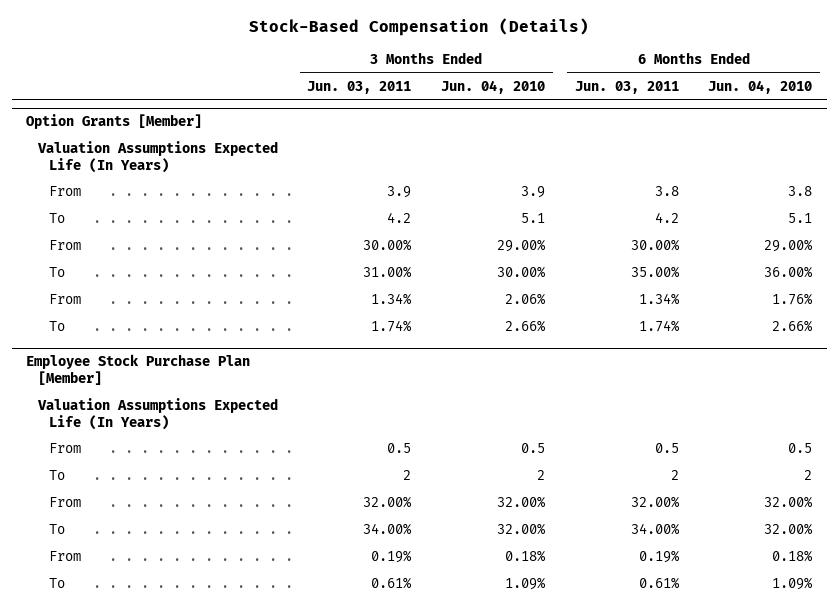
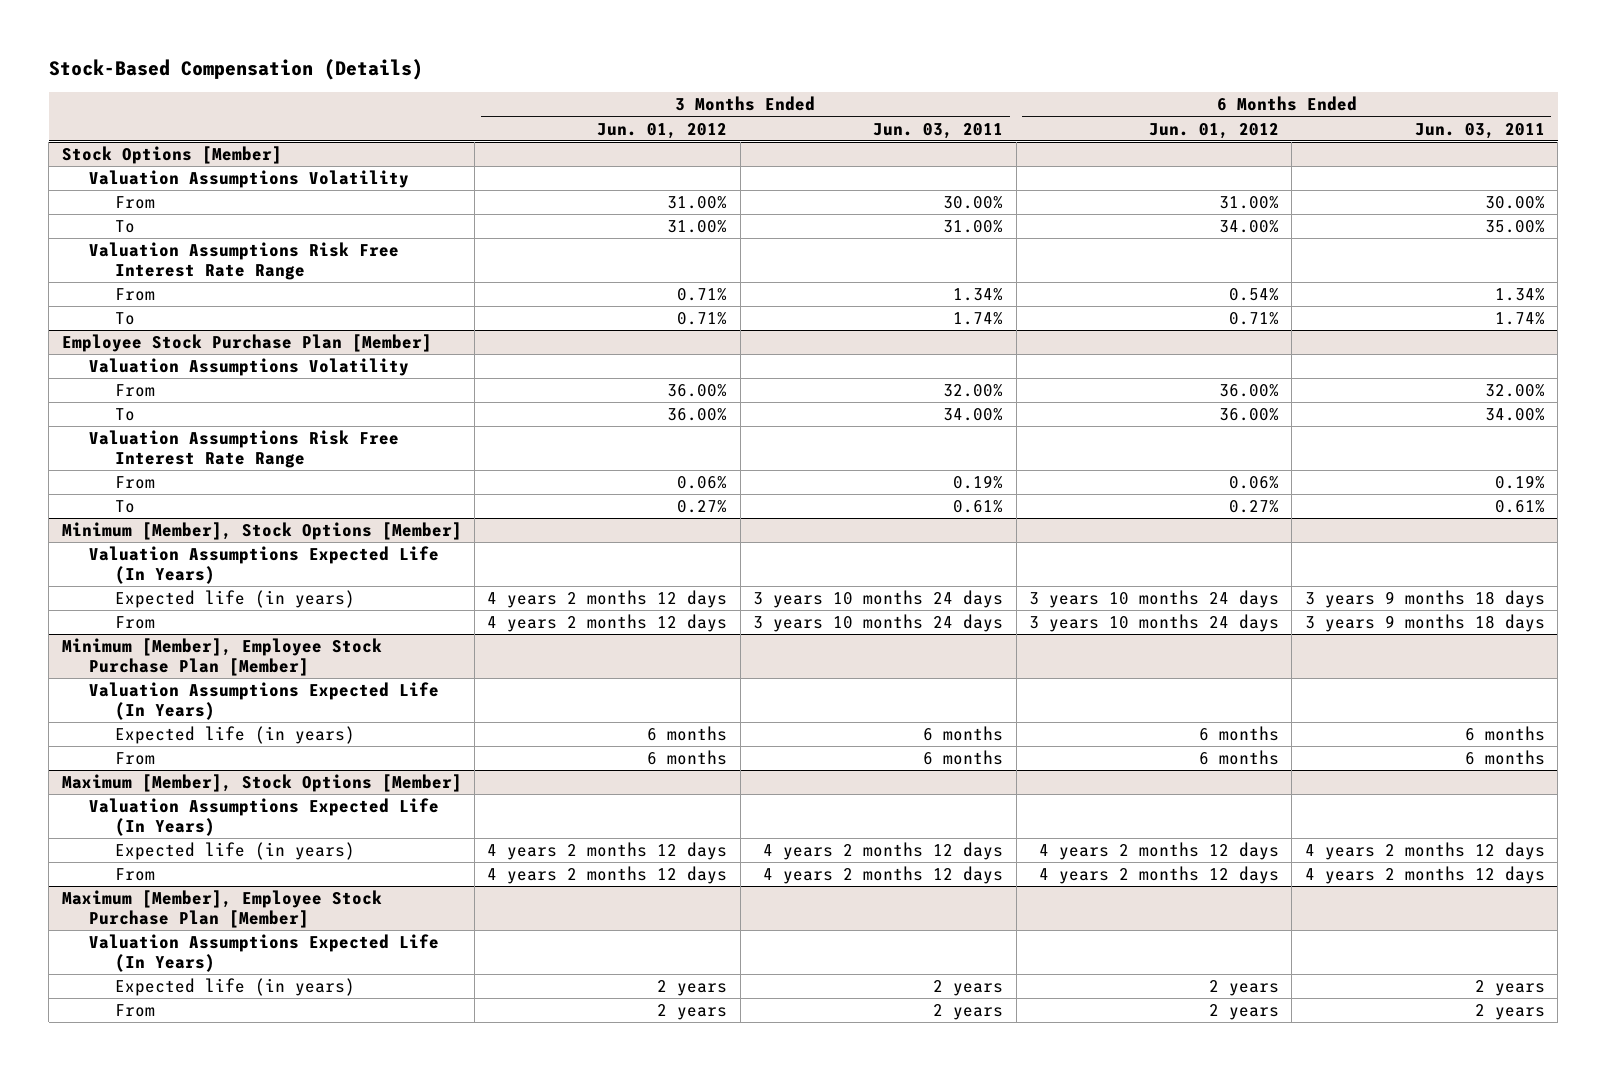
- | 3 Months Ended Jun. 03, 2011 | 3 Months Ended Jun. 04, 2010 | 6 Months Ended Jun. 03, 2011 | 6 Months Ended Jun. 04, 2010
+ | 3 Months Ended Jun. 01, 2012 | 3 Months Ended Jun. 03, 2011 | 6 Months Ended Jun. 01, 2012 | 6 Months Ended Jun. 03, 2011
- Option Grants [Member]
- Valuation Assumptions Expected Life (In Years)
- From | 3.9 | 3.9 | 3.8 | 3.8
- To | 4.2 | 5.1 | 4.2 | 5.1
+ Stock Options [Member]
+ Valuation Assumptions Volatility
+ Valuation Assumptions Risk Free Interest Rate Range
@ Employee Stock Purchase Plan [Member]
- Valuation Assumptions Expected Life (In Years)
- From | 0.5 | 0.5 | 0.5 | 0.5
- To | 2 | 2 | 2 | 2
+ Valuation Assumptions Volatility
+ Valuation Assumptions Risk Free Interest Rate Range
+ Minimum [Member], Stock Options [Member]
+ Valuation Assumptions Expected Life (In Years)
+ Expected life (in years) | 4 years 2 months 12 days | 3 years 10 months 24 days | 3 years 10 months 24 days | 3 years 9 months 18 days
+ From | 4 years 2 months 12 days | 3 years 10 months 24 days | 3 years 10 months 24 days | 3 years 9 months 18 days
+ Minimum [Member], Employee Stock Purchase Plan [Member]
+ Valuation Assumptions Expected Life (In Years)
+ Expected life (in years) | 6 months | 6 months | 6 months | 6 months
+ From | 6 months | 6 months | 6 months | 6 months
+ Maximum [Member], Stock Options [Member]
+ Valuation Assumptions Expected Life (In Years)
+ Expected life (in years) | 4 years 2 months 12 days | 4 years 2 months 12 days | 4 years 2 months 12 days | 4 years 2 months 12 days
+ From | 4 years 2 months 12 days | 4 years 2 months 12 days | 4 years 2 months 12 days | 4 years 2 months 12 days
+ Maximum [Member], Employee Stock Purchase Plan [Member]
+ Valuation Assumptions Expected Life (In Years)
+ Expected life (in years) | 2 years | 2 years | 2 years | 2 years
+ From | 2 years | 2 years | 2 years | 2 years

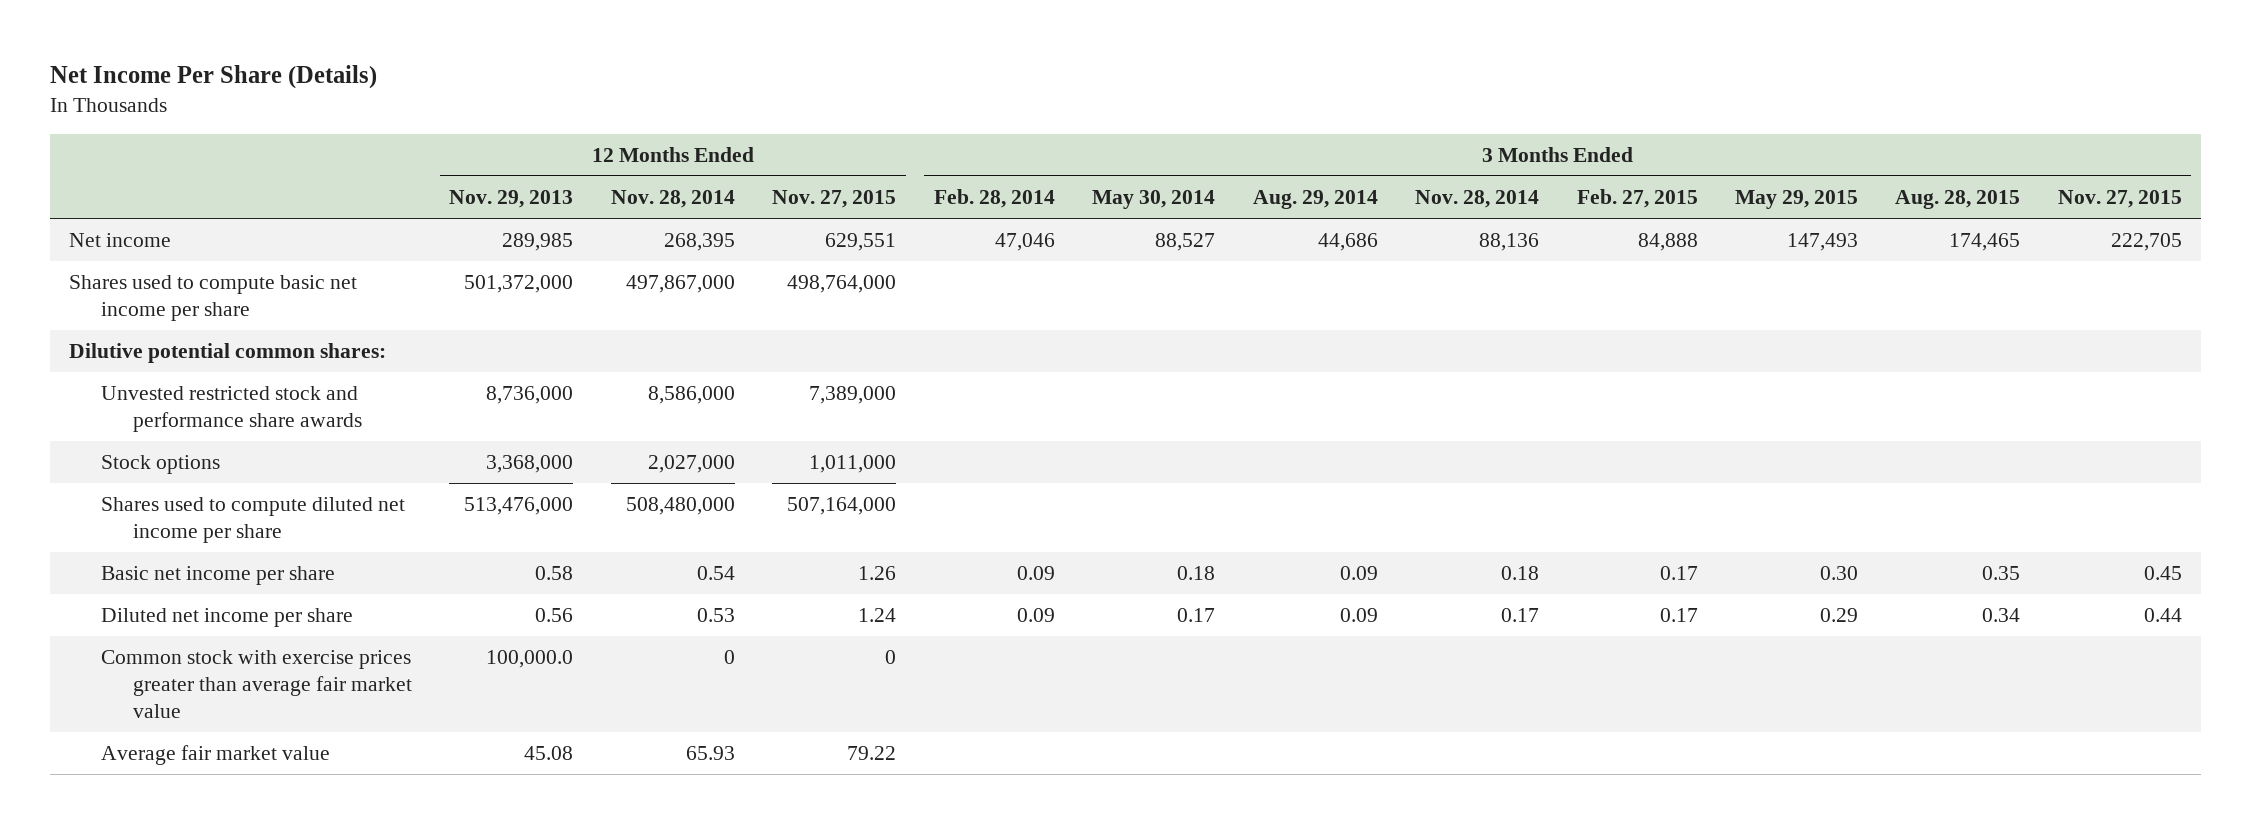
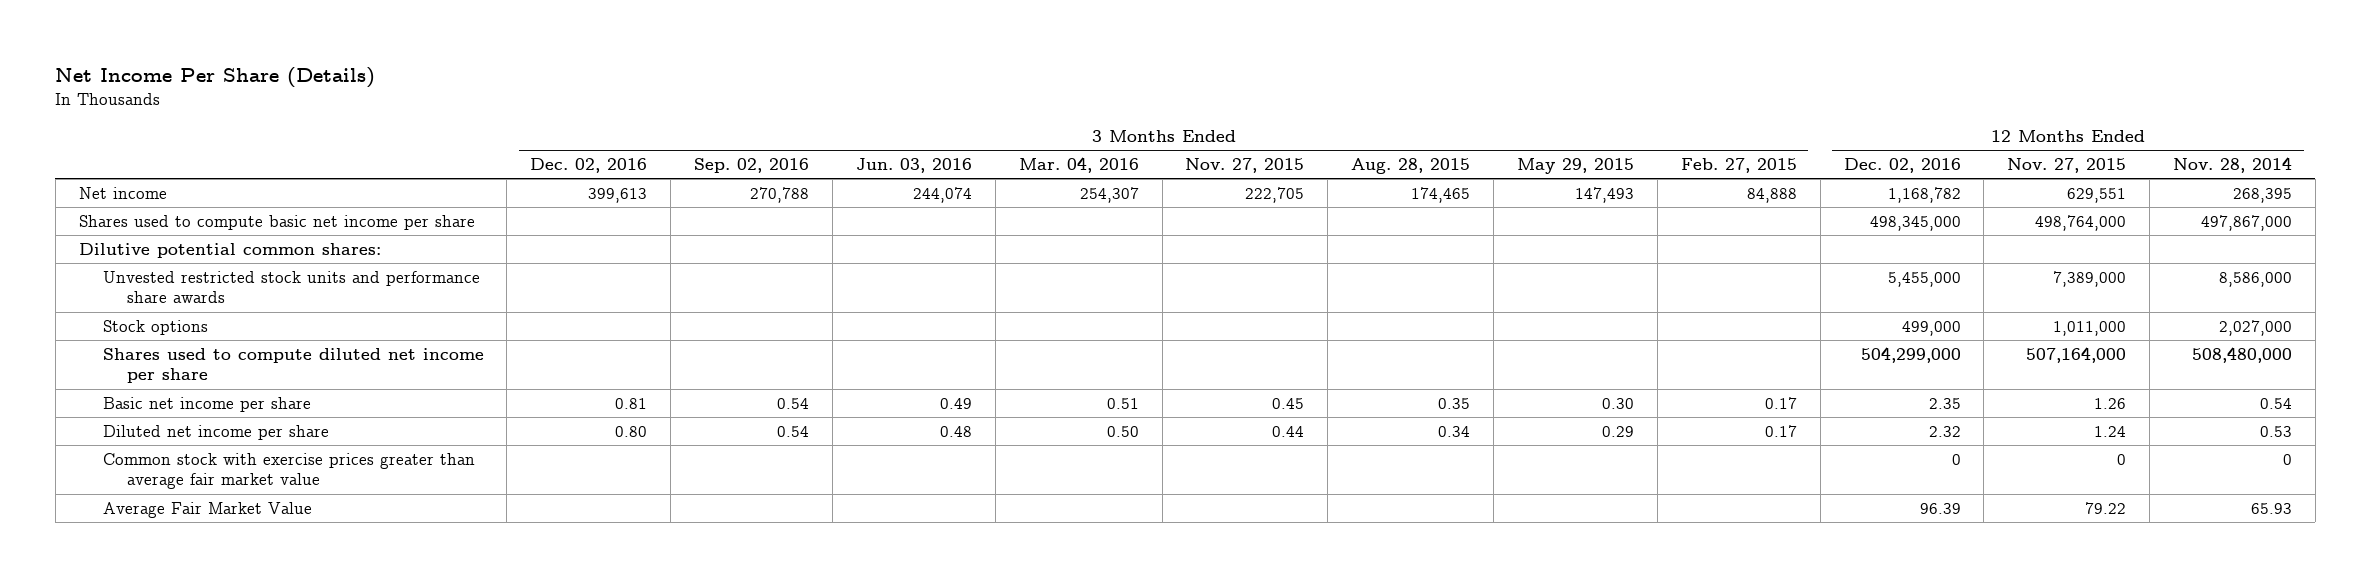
- | 12 Months Ended Nov. 29, 2013 | 12 Months Ended Nov. 28, 2014 | 12 Months Ended Nov. 27, 2015 | 3 Months Ended Feb. 28, 2014 | 3 Months Ended May 30, 2014 | 3 Months Ended Aug. 29, 2014 | 3 Months Ended Nov. 28, 2014 | 3 Months Ended Feb. 27, 2015 | 3 Months Ended May 29, 2015 | 3 Months Ended Aug. 28, 2015 | 3 Months Ended Nov. 27, 2015
+ | 3 Months Ended Dec. 02, 2016 | 3 Months Ended Sep. 02, 2016 | 3 Months Ended Jun. 03, 2016 | 3 Months Ended Mar. 04, 2016 | 3 Months Ended Nov. 27, 2015 | 3 Months Ended Aug. 28, 2015 | 3 Months Ended May 29, 2015 | 3 Months Ended Feb. 27, 2015 | 12 Months Ended Dec. 02, 2016 | 12 Months Ended Nov. 27, 2015 | 12 Months Ended Nov. 28, 2014
- Unvested restricted stock and performance share awards | 8,736,000 | 8,586,000 | 7,389,000 | | | | | | | |
+ Unvested restricted stock units and performance share awards | | | | | | | | | 5,455,000 | 7,389,000 | 8,586,000
- Average fair market value | 45.08 | 65.93 | 79.22 | | | | | | | |
+ Average Fair Market Value | | | | | | | | | 96.39 | 79.22 | 65.93

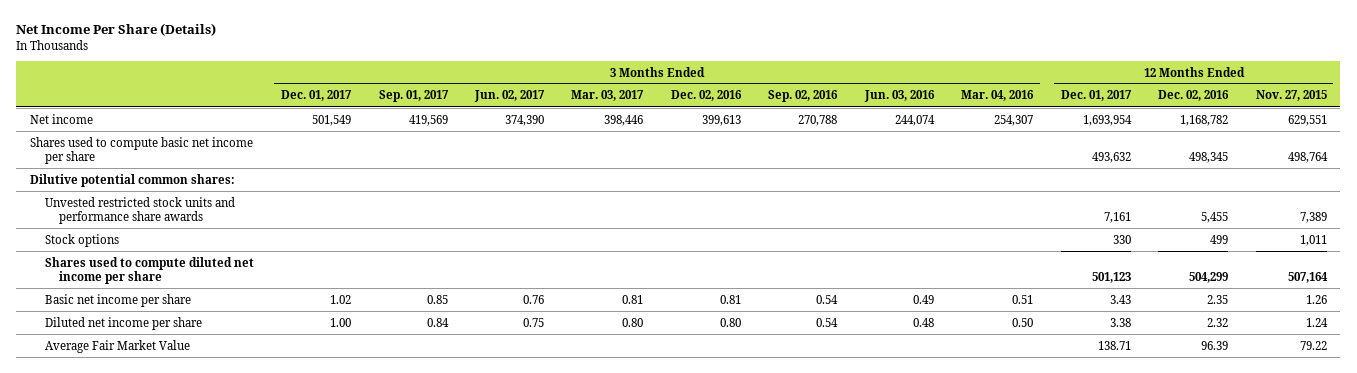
- | 3 Months Ended Dec. 02, 2016 | 3 Months Ended Sep. 02, 2016 | 3 Months Ended Jun. 03, 2016 | 3 Months Ended Mar. 04, 2016 | 3 Months Ended Nov. 27, 2015 | 3 Months Ended Aug. 28, 2015 | 3 Months Ended May 29, 2015 | 3 Months Ended Feb. 27, 2015 | 12 Months Ended Dec. 02, 2016 | 12 Months Ended Nov. 27, 2015 | 12 Months Ended Nov. 28, 2014
+ | 3 Months Ended Dec. 01, 2017 | 3 Months Ended Sep. 01, 2017 | 3 Months Ended Jun. 02, 2017 | 3 Months Ended Mar. 03, 2017 | 3 Months Ended Dec. 02, 2016 | 3 Months Ended Sep. 02, 2016 | 3 Months Ended Jun. 03, 2016 | 3 Months Ended Mar. 04, 2016 | 12 Months Ended Dec. 01, 2017 | 12 Months Ended Dec. 02, 2016 | 12 Months Ended Nov. 27, 2015
- Shares used to compute basic net income per share | | | | | | | | | 498,345,000 | 498,764,000 | 497,867,000
+ Shares used to compute basic net income per share | | | | | | | | | 493,632 | 498,345 | 498,764
- Unvested restricted stock units and performance share awards | | | | | | | | | 5,455,000 | 7,389,000 | 8,586,000
- Stock options | | | | | | | | | 499,000 | 1,011,000 | 2,027,000
- Shares used to compute diluted net income per share | | | | | | | | | 504,299,000 | 507,164,000 | 508,480,000
+ Unvested restricted stock units and performance share awards | | | | | | | | | 7,161 | 5,455 | 7,389
+ Stock options | | | | | | | | | 330 | 499 | 1,011
+ Shares used to compute diluted net income per share | | | | | | | | | 501,123 | 504,299 | 507,164
- Common stock with exercise prices greater than average fair market value | | | | | | | | | 0 | 0 | 0

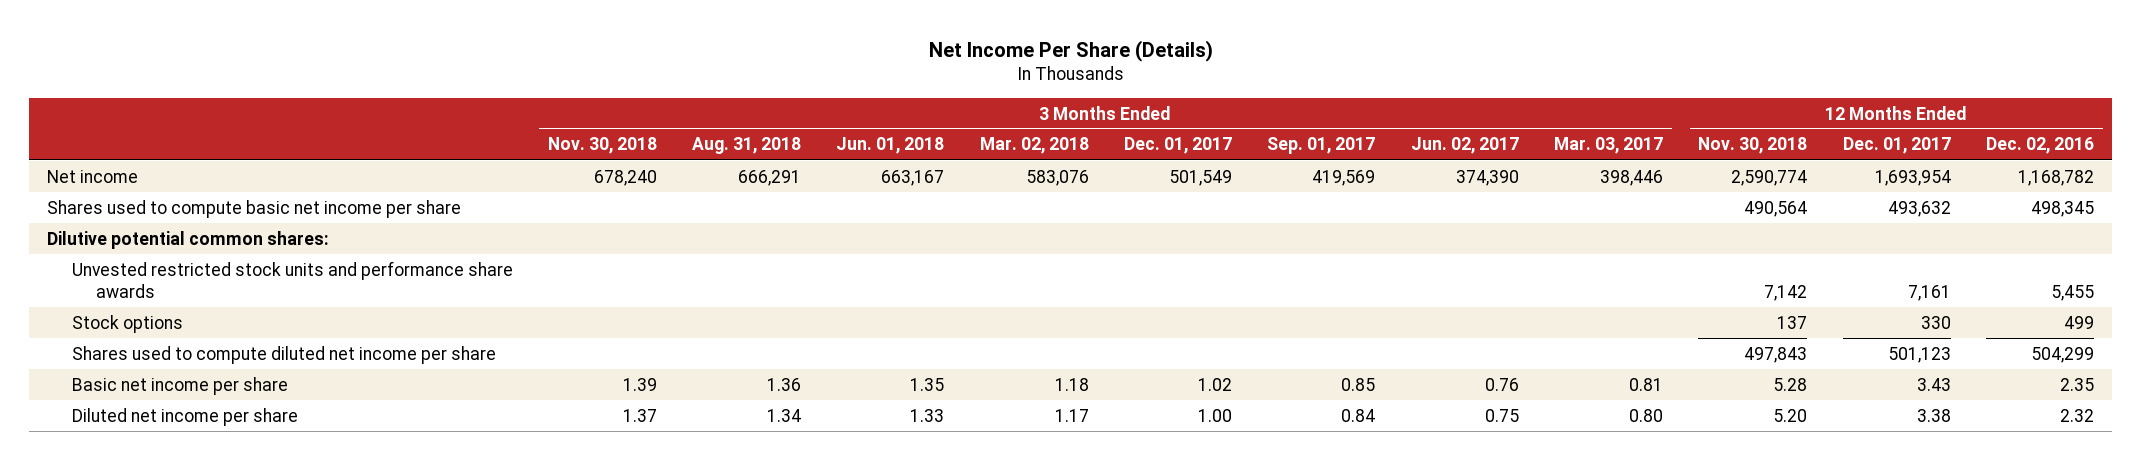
- | 3 Months Ended Dec. 01, 2017 | 3 Months Ended Sep. 01, 2017 | 3 Months Ended Jun. 02, 2017 | 3 Months Ended Mar. 03, 2017 | 3 Months Ended Dec. 02, 2016 | 3 Months Ended Sep. 02, 2016 | 3 Months Ended Jun. 03, 2016 | 3 Months Ended Mar. 04, 2016 | 12 Months Ended Dec. 01, 2017 | 12 Months Ended Dec. 02, 2016 | 12 Months Ended Nov. 27, 2015
+ | 3 Months Ended Nov. 30, 2018 | 3 Months Ended Aug. 31, 2018 | 3 Months Ended Jun. 01, 2018 | 3 Months Ended Mar. 02, 2018 | 3 Months Ended Dec. 01, 2017 | 3 Months Ended Sep. 01, 2017 | 3 Months Ended Jun. 02, 2017 | 3 Months Ended Mar. 03, 2017 | 12 Months Ended Nov. 30, 2018 | 12 Months Ended Dec. 01, 2017 | 12 Months Ended Dec. 02, 2016
- Average Fair Market Value | | | | | | | | | 138.71 | 96.39 | 79.22

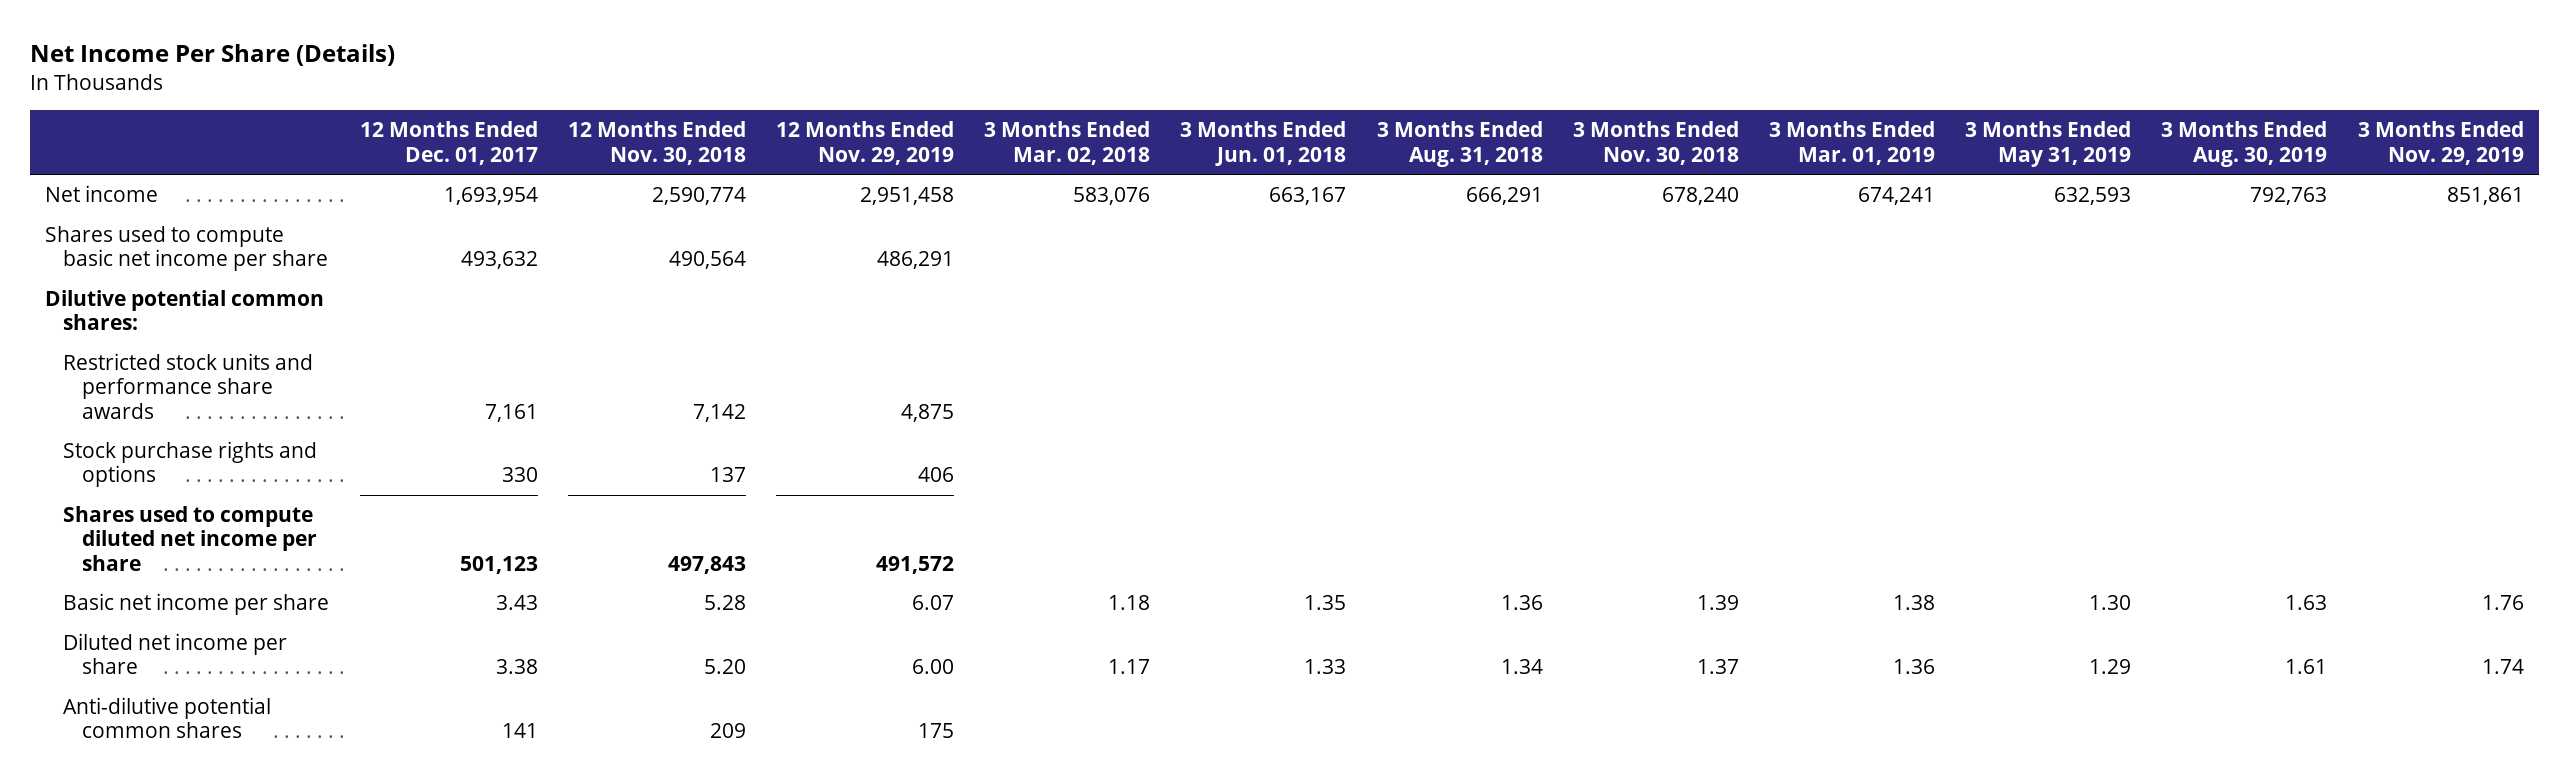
- | 3 Months Ended Nov. 30, 2018 | 3 Months Ended Aug. 31, 2018 | 3 Months Ended Jun. 01, 2018 | 3 Months Ended Mar. 02, 2018 | 3 Months Ended Dec. 01, 2017 | 3 Months Ended Sep. 01, 2017 | 3 Months Ended Jun. 02, 2017 | 3 Months Ended Mar. 03, 2017 | 12 Months Ended Nov. 30, 2018 | 12 Months Ended Dec. 01, 2017 | 12 Months Ended Dec. 02, 2016
+ | 12 Months Ended Dec. 01, 2017 | 12 Months Ended Nov. 30, 2018 | 12 Months Ended Nov. 29, 2019 | 3 Months Ended Mar. 02, 2018 | 3 Months Ended Jun. 01, 2018 | 3 Months Ended Aug. 31, 2018 | 3 Months Ended Nov. 30, 2018 | 3 Months Ended Mar. 01, 2019 | 3 Months Ended May 31, 2019 | 3 Months Ended Aug. 30, 2019 | 3 Months Ended Nov. 29, 2019
- Unvested restricted stock units and performance share awards | | | | | | | | | 7,142 | 7,161 | 5,455
- Stock options | | | | | | | | | 137 | 330 | 499
+ Restricted stock units and performance share awards | 7,161 | 7,142 | 4,875 | | | | | | | |
+ Stock purchase rights and options | 330 | 137 | 406 | | | | | | | |
+ Anti-dilutive potential common shares | 141 | 209 | 175 | | | | | | | |

